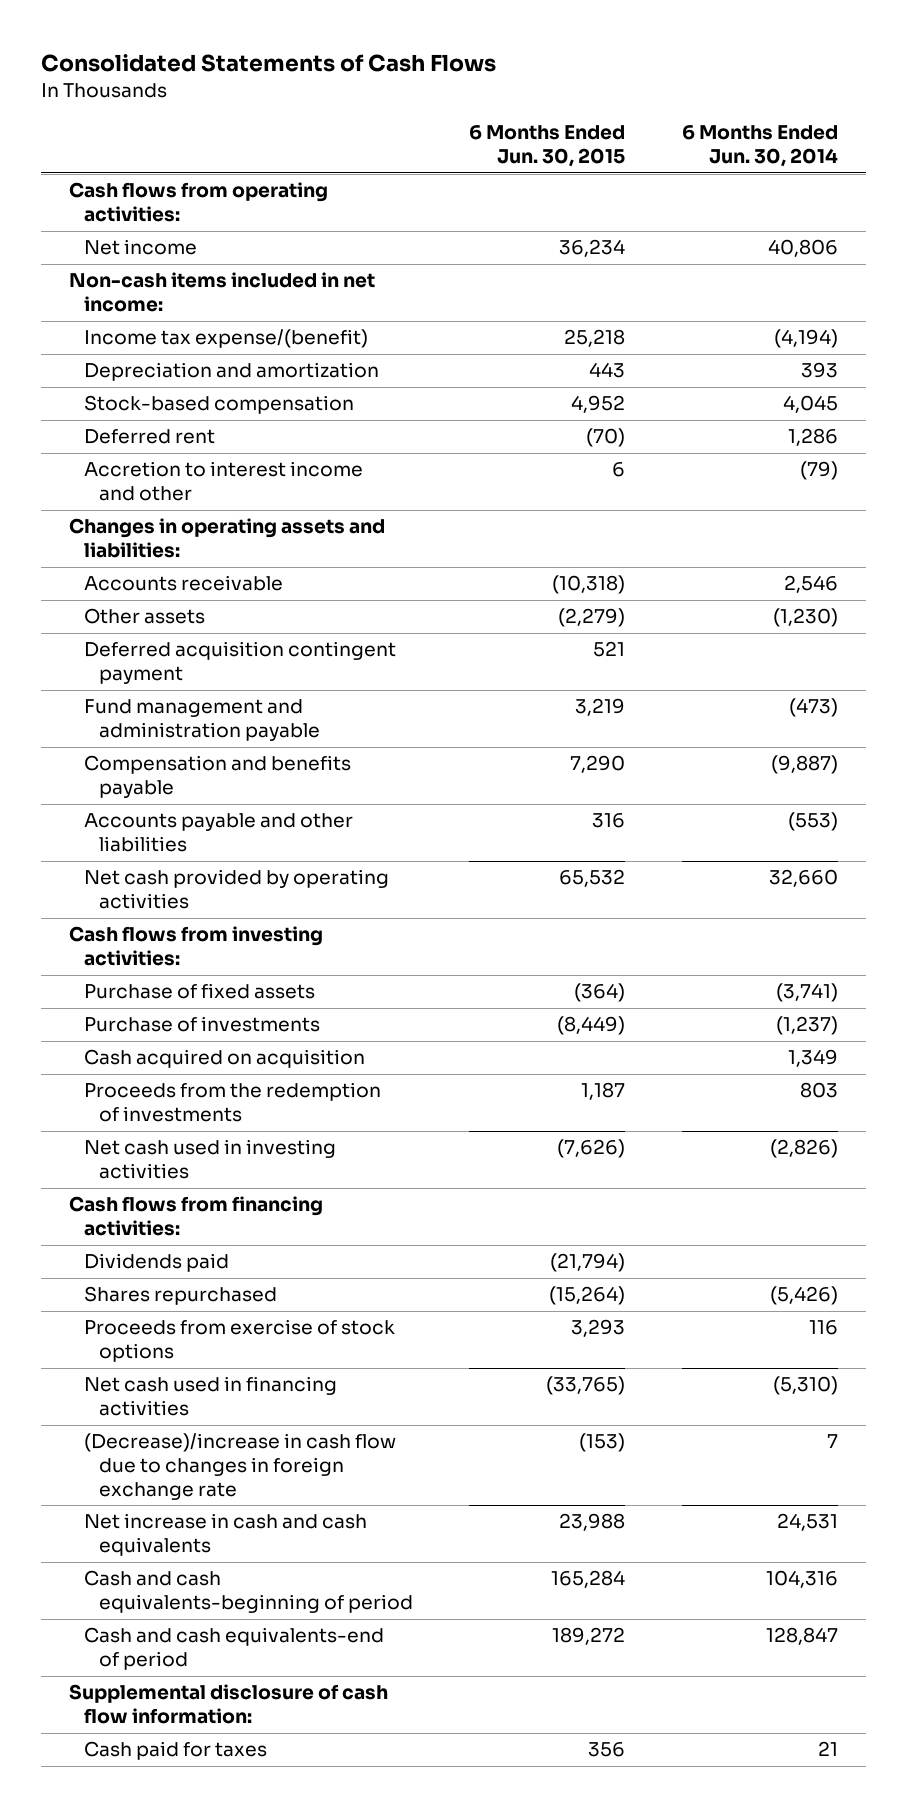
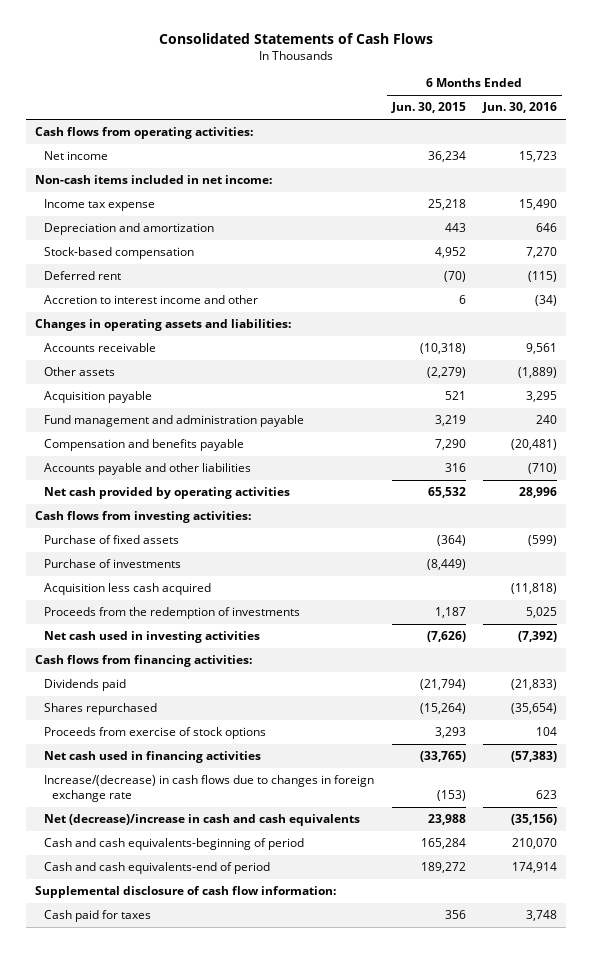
- | 6 Months Ended Jun. 30, 2015 | 6 Months Ended Jun. 30, 2014
+ | 6 Months Ended Jun. 30, 2015 | 6 Months Ended Jun. 30, 2016
- Income tax expense/(benefit) | 25,218 | (4,194)
+ Income tax expense | 25,218 | 15,490
- Deferred acquisition contingent payment | 521 |
+ Acquisition payable | 521 | 3,295
- Cash acquired on acquisition | | 1,349
+ Acquisition less cash acquired | | (11,818)
- (Decrease)/increase in cash flow due to changes in foreign exchange rate | (153) | 7
- Net increase in cash and cash equivalents | 23,988 | 24,531
+ Increase/(decrease) in cash flows due to changes in foreign exchange rate | (153) | 623
+ Net (decrease)/increase in cash and cash equivalents | 23,988 | (35,156)

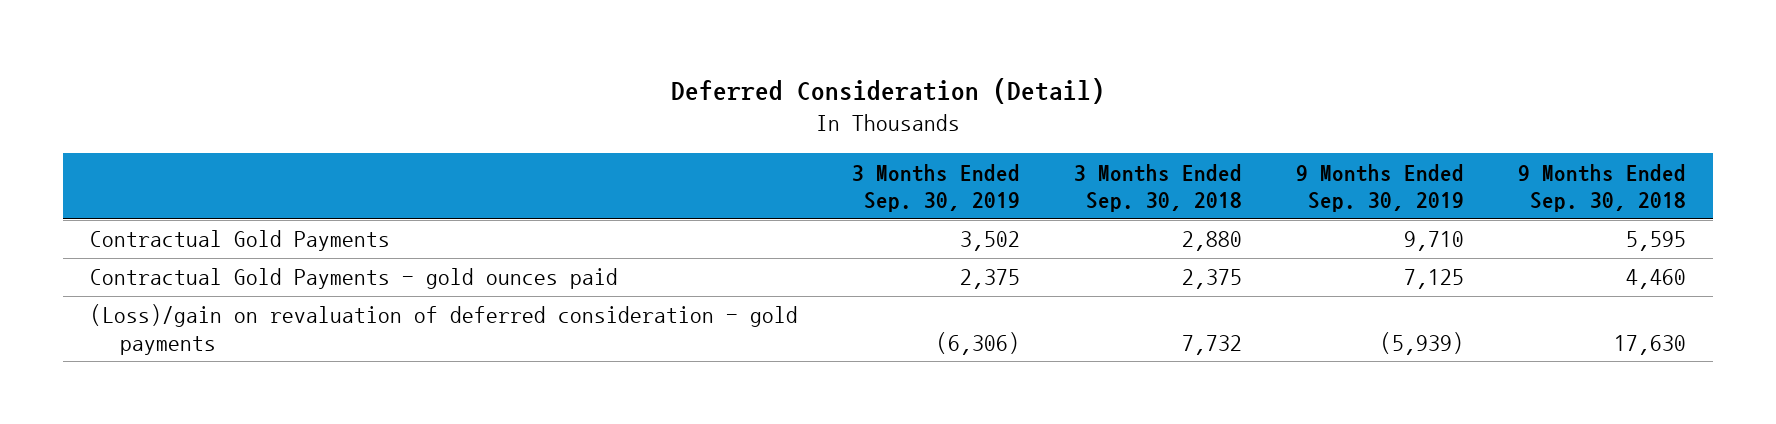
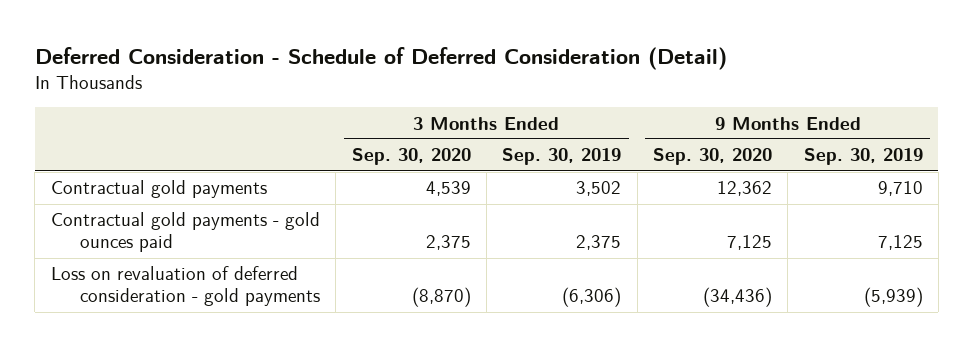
- Deferred Consideration (Detail)
+ Deferred Consideration - Schedule of Deferred Consideration (Detail)
- | 3 Months Ended Sep. 30, 2019 | 3 Months Ended Sep. 30, 2018 | 9 Months Ended Sep. 30, 2019 | 9 Months Ended Sep. 30, 2018
+ | 3 Months Ended Sep. 30, 2020 | 3 Months Ended Sep. 30, 2019 | 9 Months Ended Sep. 30, 2020 | 9 Months Ended Sep. 30, 2019
- Contractual Gold Payments | 3,502 | 2,880 | 9,710 | 5,595
- Contractual Gold Payments - gold ounces paid | 2,375 | 2,375 | 7,125 | 4,460
- (Loss)/gain on revaluation of deferred consideration - gold payments | (6,306) | 7,732 | (5,939) | 17,630
+ Contractual gold payments | 4,539 | 3,502 | 12,362 | 9,710
+ Contractual gold payments - gold ounces paid | 2,375 | 2,375 | 7,125 | 7,125
+ Loss on revaluation of deferred consideration - gold payments | (8,870) | (6,306) | (34,436) | (5,939)

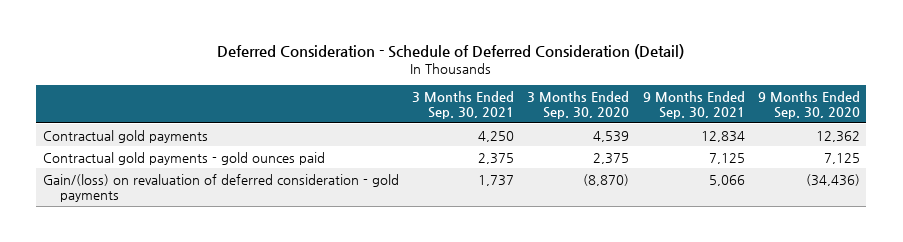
- | 3 Months Ended Sep. 30, 2020 | 3 Months Ended Sep. 30, 2019 | 9 Months Ended Sep. 30, 2020 | 9 Months Ended Sep. 30, 2019
+ | 3 Months Ended Sep. 30, 2021 | 3 Months Ended Sep. 30, 2020 | 9 Months Ended Sep. 30, 2021 | 9 Months Ended Sep. 30, 2020
- Loss on revaluation of deferred consideration - gold payments | (8,870) | (6,306) | (34,436) | (5,939)
+ Gain/(loss) on revaluation of deferred consideration - gold payments | 1,737 | (8,870) | 5,066 | (34,436)

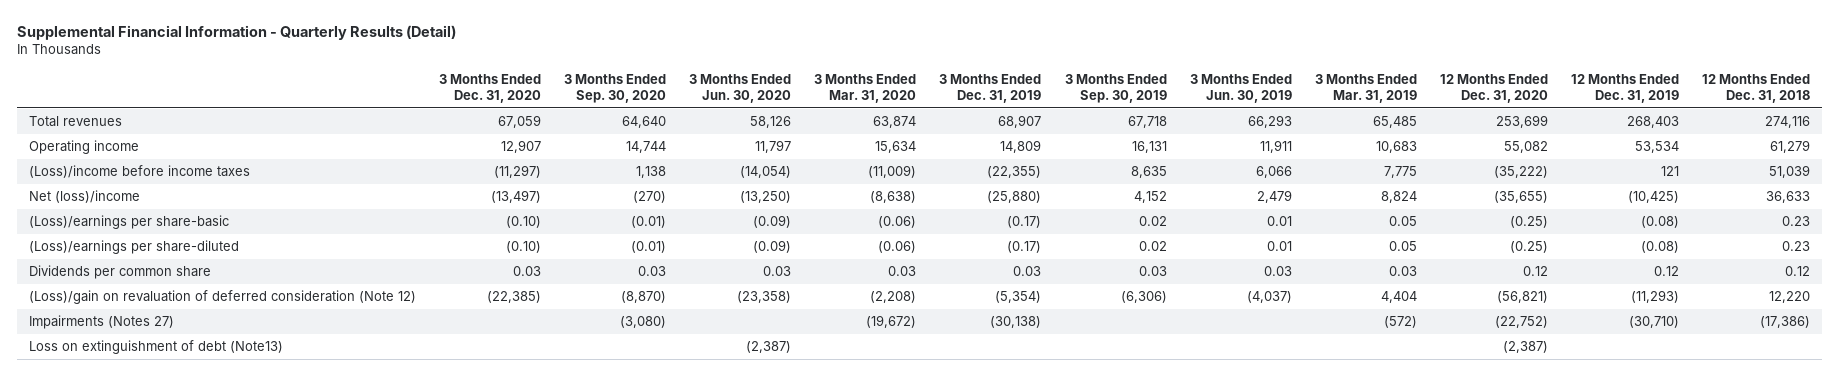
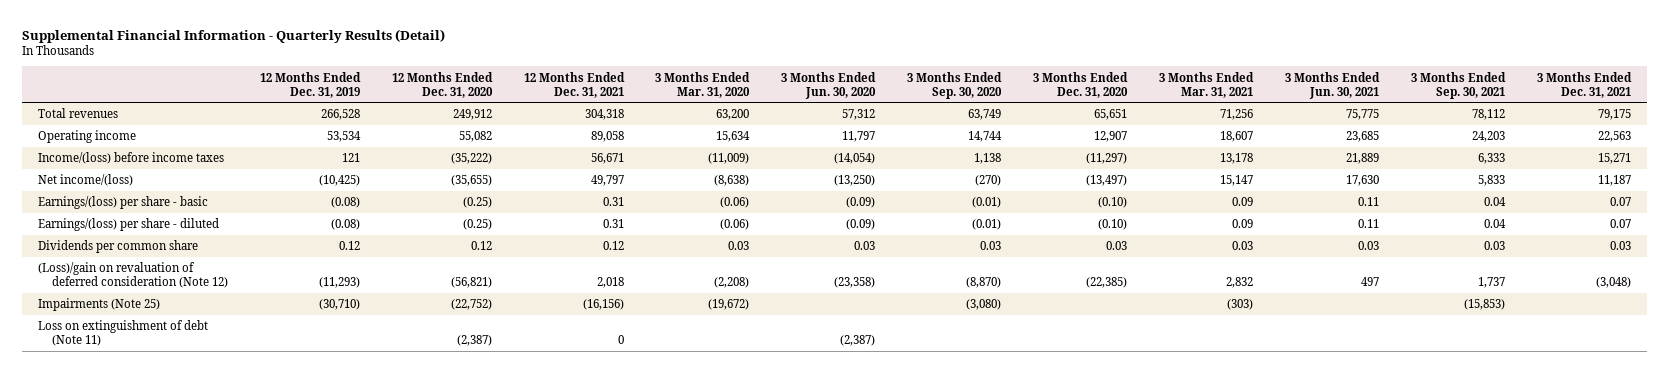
- | 3 Months Ended Dec. 31, 2020 | 3 Months Ended Sep. 30, 2020 | 3 Months Ended Jun. 30, 2020 | 3 Months Ended Mar. 31, 2020 | 3 Months Ended Dec. 31, 2019 | 3 Months Ended Sep. 30, 2019 | 3 Months Ended Jun. 30, 2019 | 3 Months Ended Mar. 31, 2019 | 12 Months Ended Dec. 31, 2020 | 12 Months Ended Dec. 31, 2019 | 12 Months Ended Dec. 31, 2018
+ | 12 Months Ended Dec. 31, 2019 | 12 Months Ended Dec. 31, 2020 | 12 Months Ended Dec. 31, 2021 | 3 Months Ended Mar. 31, 2020 | 3 Months Ended Jun. 30, 2020 | 3 Months Ended Sep. 30, 2020 | 3 Months Ended Dec. 31, 2020 | 3 Months Ended Mar. 31, 2021 | 3 Months Ended Jun. 30, 2021 | 3 Months Ended Sep. 30, 2021 | 3 Months Ended Dec. 31, 2021
- Total revenues | 67,059 | 64,640 | 58,126 | 63,874 | 68,907 | 67,718 | 66,293 | 65,485 | 253,699 | 268,403 | 274,116
+ Total revenues | 266,528 | 249,912 | 304,318 | 63,200 | 57,312 | 63,749 | 65,651 | 71,256 | 75,775 | 78,112 | 79,175
- (Loss)/income before income taxes | (11,297) | 1,138 | (14,054) | (11,009) | (22,355) | 8,635 | 6,066 | 7,775 | (35,222) | 121 | 51,039
- Net (loss)/income | (13,497) | (270) | (13,250) | (8,638) | (25,880) | 4,152 | 2,479 | 8,824 | (35,655) | (10,425) | 36,633
- (Loss)/earnings per share-basic | (0.10) | (0.01) | (0.09) | (0.06) | (0.17) | 0.02 | 0.01 | 0.05 | (0.25) | (0.08) | 0.23
- (Loss)/earnings per share-diluted | (0.10) | (0.01) | (0.09) | (0.06) | (0.17) | 0.02 | 0.01 | 0.05 | (0.25) | (0.08) | 0.23
+ Income/(loss) before income taxes | 121 | (35,222) | 56,671 | (11,009) | (14,054) | 1,138 | (11,297) | 13,178 | 21,889 | 6,333 | 15,271
+ Net income/(loss) | (10,425) | (35,655) | 49,797 | (8,638) | (13,250) | (270) | (13,497) | 15,147 | 17,630 | 5,833 | 11,187
+ Earnings/(loss) per share - basic | (0.08) | (0.25) | 0.31 | (0.06) | (0.09) | (0.01) | (0.10) | 0.09 | 0.11 | 0.04 | 0.07
+ Earnings/(loss) per share - diluted | (0.08) | (0.25) | 0.31 | (0.06) | (0.09) | (0.01) | (0.10) | 0.09 | 0.11 | 0.04 | 0.07
- Impairments (Notes 27) | | (3,080) | | (19,672) | (30,138) | | | (572) | (22,752) | (30,710) | (17,386)
- Loss on extinguishment of debt (Note13) | | | (2,387) | | | | | | (2,387) | |
+ Impairments (Note 25) | (30,710) | (22,752) | (16,156) | (19,672) | | (3,080) | | (303) | | (15,853) |
+ Loss on extinguishment of debt (Note 11) | | (2,387) | 0 | | (2,387) | | | | | |

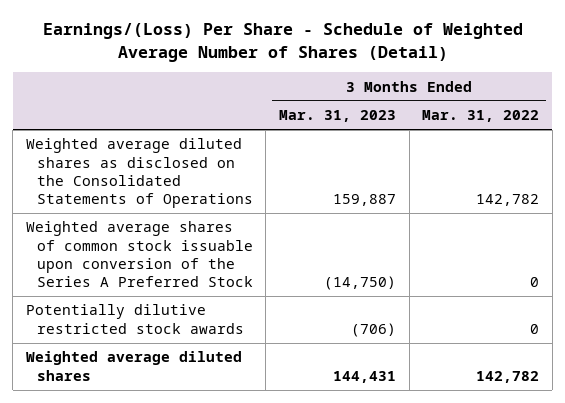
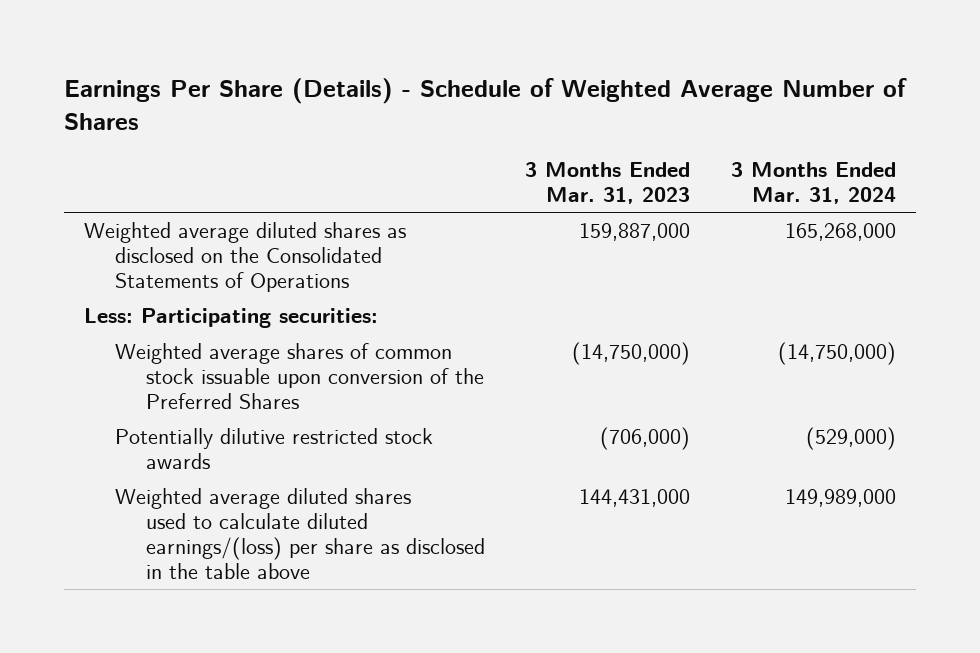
- Earnings/(Loss) Per Share - Schedule of Weighted Average Number of Shares (Detail)
+ Earnings Per Share (Details) - Schedule of Weighted Average Number of Shares
- | 3 Months Ended Mar. 31, 2023 | 3 Months Ended Mar. 31, 2022
+ | 3 Months Ended Mar. 31, 2023 | 3 Months Ended Mar. 31, 2024
- Weighted average diluted shares as disclosed on the Consolidated Statements of Operations | 159,887 | 142,782
- Weighted average shares of common stock issuable upon conversion of the Series A Preferred Stock | (14,750) | 0
- Potentially dilutive restricted stock awards | (706) | 0
- Weighted average diluted shares | 144,431 | 142,782
+ Weighted average diluted shares as disclosed on the Consolidated Statements of Operations | 159,887,000 | 165,268,000
+ Less: Participating securities:
+ Weighted average shares of common stock issuable upon conversion of the Preferred Shares | (14,750,000) | (14,750,000)
+ Potentially dilutive restricted stock awards | (706,000) | (529,000)
+ Weighted average diluted shares used to calculate diluted earnings/(loss) per share as disclosed in the table above | 144,431,000 | 149,989,000

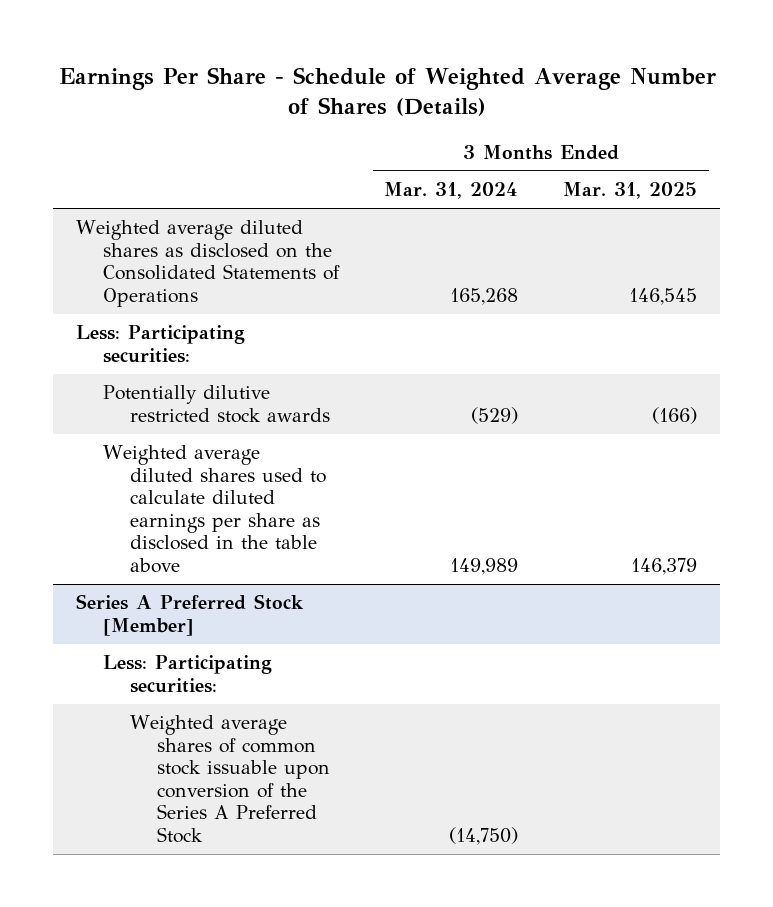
- Earnings Per Share (Details) - Schedule of Weighted Average Number of Shares
+ Earnings Per Share - Schedule of Weighted Average Number of Shares (Details)
- | 3 Months Ended Mar. 31, 2023 | 3 Months Ended Mar. 31, 2024
+ | 3 Months Ended Mar. 31, 2024 | 3 Months Ended Mar. 31, 2025
- Weighted average diluted shares as disclosed on the Consolidated Statements of Operations | 159,887,000 | 165,268,000
+ Weighted average diluted shares as disclosed on the Consolidated Statements of Operations | 165,268 | 146,545
- Weighted average shares of common stock issuable upon conversion of the Preferred Shares | (14,750,000) | (14,750,000)
- Potentially dilutive restricted stock awards | (706,000) | (529,000)
- Weighted average diluted shares used to calculate diluted earnings/(loss) per share as disclosed in the table above | 144,431,000 | 149,989,000
+ Potentially dilutive restricted stock awards | (529) | (166)
+ Weighted average diluted shares used to calculate diluted earnings per share as disclosed in the table above | 149,989 | 146,379
+ Series A Preferred Stock [Member]
+ Less: Participating securities:
+ Weighted average shares of common stock issuable upon conversion of the Series A Preferred Stock | (14,750) |

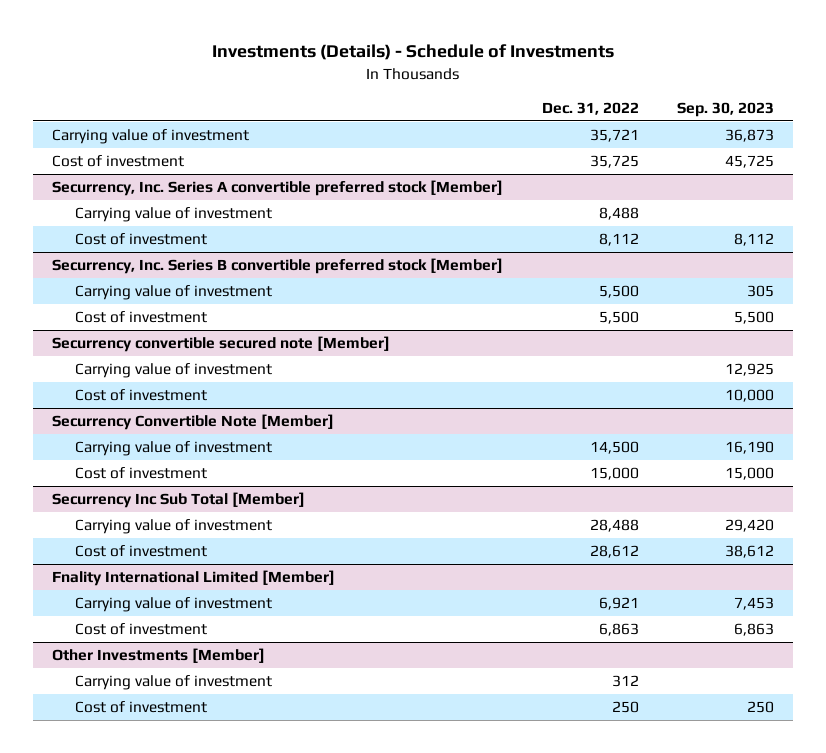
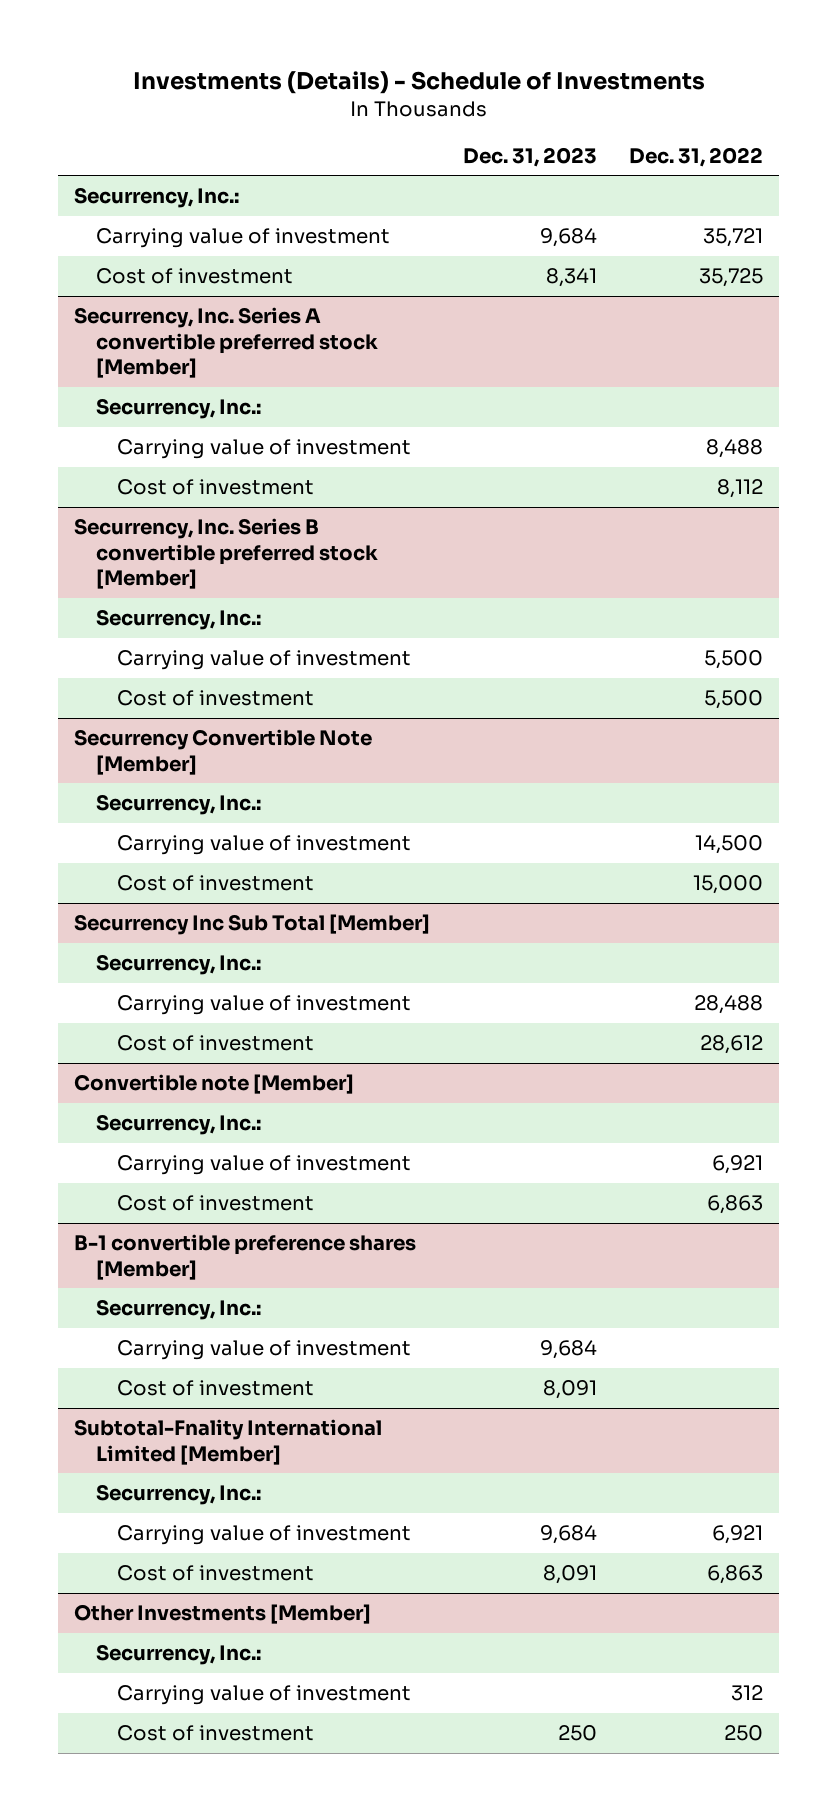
- | Dec. 31, 2022 | Sep. 30, 2023
+ | Dec. 31, 2023 | Dec. 31, 2022
+ Securrency, Inc.:
@ Securrency, Inc. Series A convertible preferred stock [Member]
+ Securrency, Inc.:
@ Securrency, Inc. Series B convertible preferred stock [Member]
+ Securrency, Inc.:
- Securrency convertible secured note [Member]
- Carrying value of investment | | 12,925
- Cost of investment | | 10,000
@ Securrency Convertible Note [Member]
+ Securrency, Inc.:
@ Securrency Inc Sub Total [Member]
+ Securrency, Inc.:
- Fnality International Limited [Member]
+ Convertible note [Member]
+ Securrency, Inc.:
+ B-1 convertible preference shares [Member]
+ Securrency, Inc.:
+ Carrying value of investment | 9,684 |
+ Cost of investment | 8,091 |
+ Subtotal-Fnality International Limited [Member]
+ Securrency, Inc.:
+ Carrying value of investment | 9,684 | 6,921
+ Cost of investment | 8,091 | 6,863
@ Other Investments [Member]
+ Securrency, Inc.:

